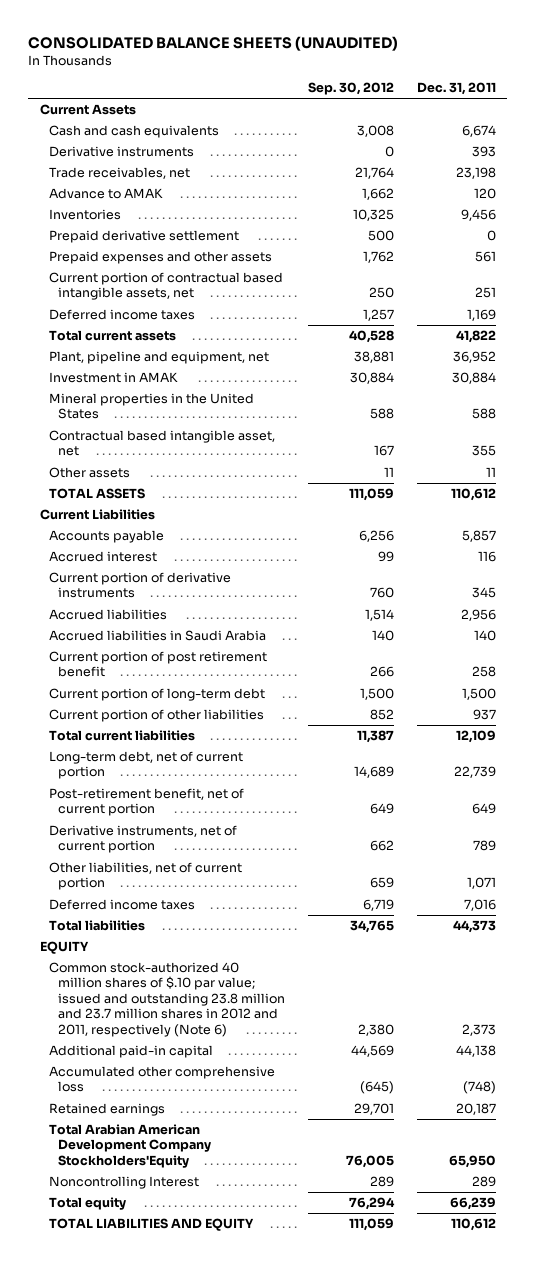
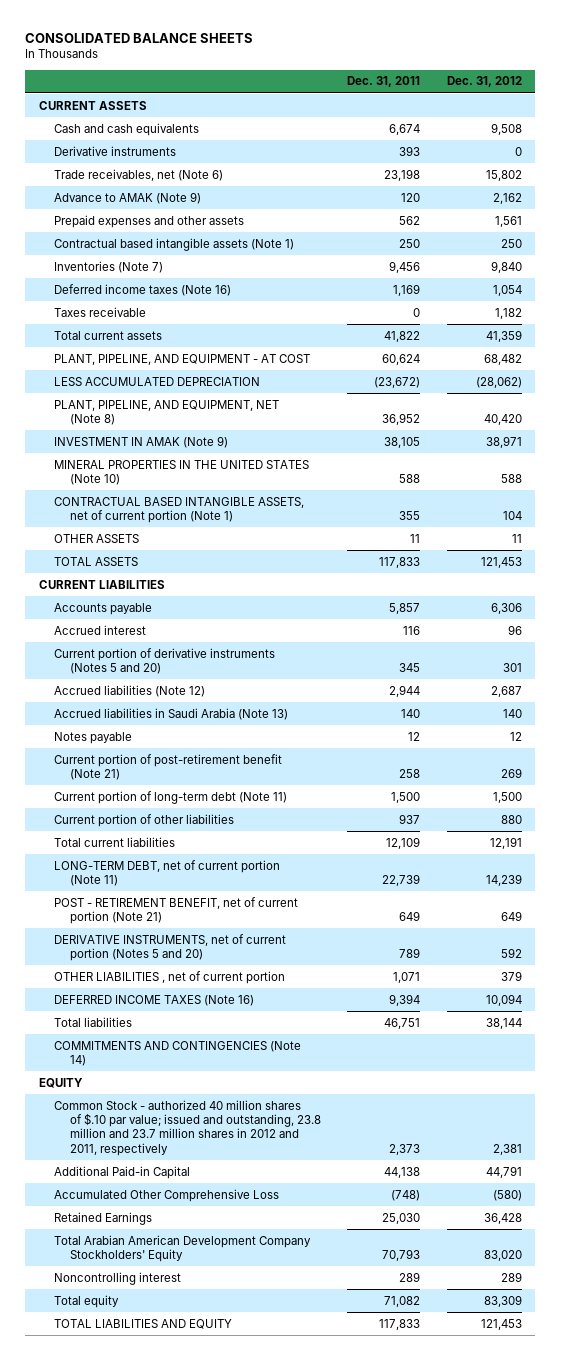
- CONSOLIDATED BALANCE SHEETS (UNAUDITED)
+ CONSOLIDATED BALANCE SHEETS
- | Sep. 30, 2012 | Dec. 31, 2011
+ | Dec. 31, 2011 | Dec. 31, 2012
- Current Assets
+ CURRENT ASSETS
- Trade receivables, net | 21,764 | 23,198
- Advance to AMAK | 1,662 | 120
- Inventories | 10,325 | 9,456
- Prepaid derivative settlement | 500 | 0
- Prepaid expenses and other assets | 1,762 | 561
- Current portion of contractual based intangible assets, net | 250 | 251
- Deferred income taxes | 1,257 | 1,169
+ Trade receivables, net (Note 6) | 23,198 | 15,802
+ Advance to AMAK (Note 9) | 120 | 2,162
+ Prepaid expenses and other assets | 562 | 1,561
+ Contractual based intangible assets (Note 1) | 250 | 250
+ Inventories (Note 7) | 9,456 | 9,840
+ Deferred income taxes (Note 16) | 1,169 | 1,054
+ Taxes receivable | 0 | 1,182
- Plant, pipeline and equipment, net | 38,881 | 36,952
- Investment in AMAK | 30,884 | 30,884
- Mineral properties in the United States | 588 | 588
- Contractual based intangible asset, net | 167 | 355
- Other assets | 11 | 11
- TOTAL ASSETS | 111,059 | 110,612
- Current Liabilities
+ PLANT, PIPELINE, AND EQUIPMENT - AT COST | 60,624 | 68,482
+ LESS ACCUMULATED DEPRECIATION | (23,672) | (28,062)
+ PLANT, PIPELINE, AND EQUIPMENT, NET (Note 8) | 36,952 | 40,420
+ INVESTMENT IN AMAK (Note 9) | 38,105 | 38,971
+ MINERAL PROPERTIES IN THE UNITED STATES (Note 10) | 588 | 588
+ CONTRACTUAL BASED INTANGIBLE ASSETS, net of current portion (Note 1) | 355 | 104
+ OTHER ASSETS | 11 | 11
+ TOTAL ASSETS | 117,833 | 121,453
+ CURRENT LIABILITIES
- Current portion of derivative instruments | 760 | 345
- Accrued liabilities | 1,514 | 2,956
- Accrued liabilities in Saudi Arabia | 140 | 140
- Current portion of post retirement benefit | 266 | 258
- Current portion of long-term debt | 1,500 | 1,500
+ Current portion of derivative instruments (Notes 5 and 20) | 345 | 301
+ Accrued liabilities (Note 12) | 2,944 | 2,687
+ Accrued liabilities in Saudi Arabia (Note 13) | 140 | 140
+ Notes payable | 12 | 12
+ Current portion of post-retirement benefit (Note 21) | 258 | 269
+ Current portion of long-term debt (Note 11) | 1,500 | 1,500
- Long-term debt, net of current portion | 14,689 | 22,739
- Post-retirement benefit, net of current portion | 649 | 649
- Derivative instruments, net of current portion | 662 | 789
- Other liabilities, net of current portion | 659 | 1,071
- Deferred income taxes | 6,719 | 7,016
- Total liabilities | 34,765 | 44,373
+ LONG-TERM DEBT, net of current portion (Note 11) | 22,739 | 14,239
+ POST - RETIREMENT BENEFIT, net of current portion (Note 21) | 649 | 649
+ DERIVATIVE INSTRUMENTS, net of current portion (Notes 5 and 20) | 789 | 592
+ OTHER LIABILITIES , net of current portion | 1,071 | 379
+ DEFERRED INCOME TAXES (Note 16) | 9,394 | 10,094
+ Total liabilities | 46,751 | 38,144
+ COMMITMENTS AND CONTINGENCIES (Note 14)
- Common stock-authorized 40 million shares of $.10 par value; issued and outstanding 23.8 million and 23.7 million shares in 2012 and 2011, respectively (Note 6) | 2,380 | 2,373
- Additional paid-in capital | 44,569 | 44,138
- Accumulated other comprehensive loss | (645) | (748)
- Retained earnings | 29,701 | 20,187
- Total Arabian American Development Company Stockholders'Equity | 76,005 | 65,950
- Noncontrolling Interest | 289 | 289
- Total equity | 76,294 | 66,239
- TOTAL LIABILITIES AND EQUITY | 111,059 | 110,612
+ Common Stock - authorized 40 million shares of $.10 par value; issued and outstanding, 23.8 million and 23.7 million shares in 2012 and 2011, respectively | 2,373 | 2,381
+ Additional Paid-in Capital | 44,138 | 44,791
+ Accumulated Other Comprehensive Loss | (748) | (580)
+ Retained Earnings | 25,030 | 36,428
+ Total Arabian American Development Company Stockholders' Equity | 70,793 | 83,020
+ Noncontrolling interest | 289 | 289
+ Total equity | 71,082 | 83,309
+ TOTAL LIABILITIES AND EQUITY | 117,833 | 121,453

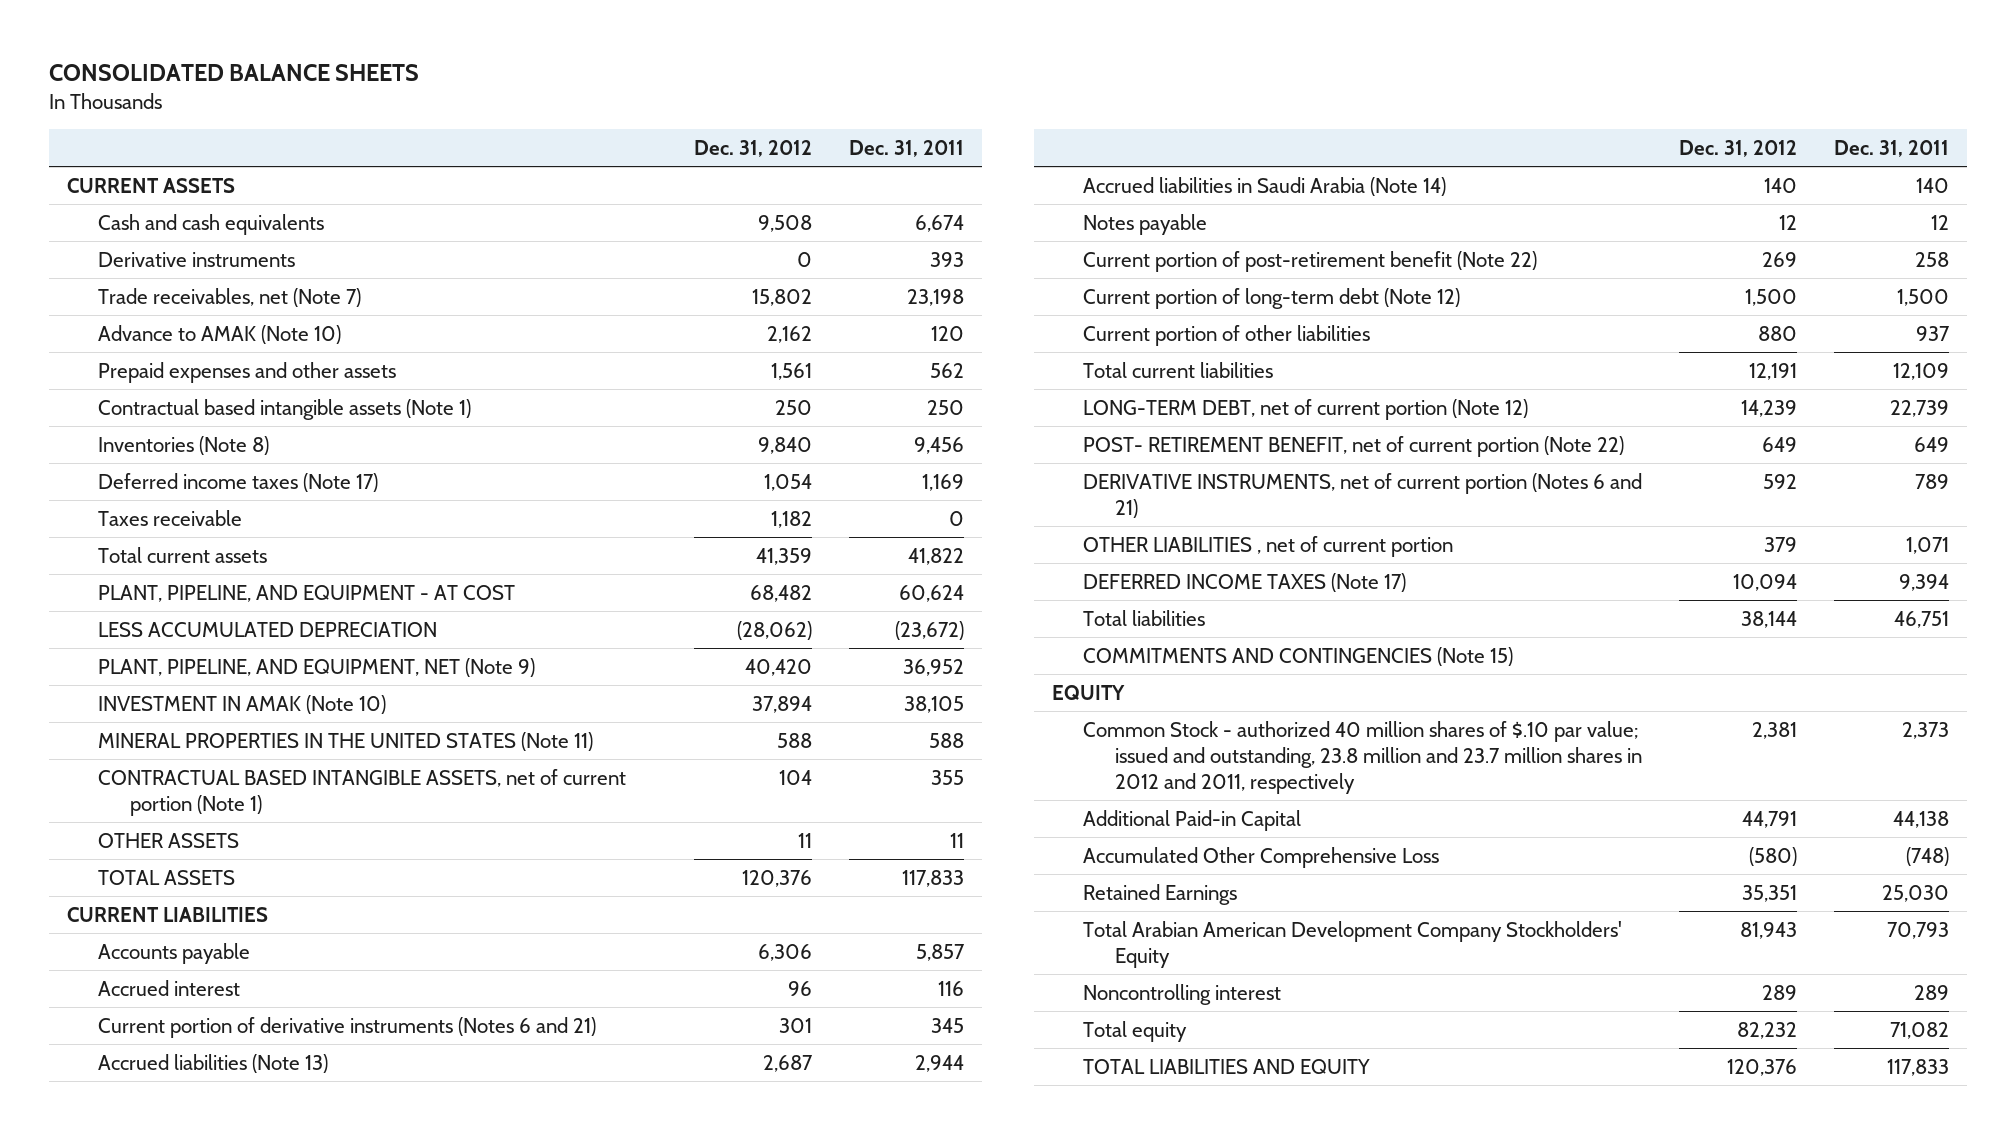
- | Dec. 31, 2011 | Dec. 31, 2012
+ | Dec. 31, 2012 | Dec. 31, 2011
- Trade receivables, net (Note 6) | 23,198 | 15,802
- Advance to AMAK (Note 9) | 120 | 2,162
+ Trade receivables, net (Note 7) | 15,802 | 23,198
+ Advance to AMAK (Note 10) | 2,162 | 120
- Inventories (Note 7) | 9,456 | 9,840
- Deferred income taxes (Note 16) | 1,169 | 1,054
+ Inventories (Note 8) | 9,840 | 9,456
+ Deferred income taxes (Note 17) | 1,054 | 1,169
- PLANT, PIPELINE, AND EQUIPMENT, NET (Note 8) | 36,952 | 40,420
- INVESTMENT IN AMAK (Note 9) | 38,105 | 38,971
- MINERAL PROPERTIES IN THE UNITED STATES (Note 10) | 588 | 588
+ PLANT, PIPELINE, AND EQUIPMENT, NET (Note 9) | 40,420 | 36,952
+ INVESTMENT IN AMAK (Note 10) | 37,894 | 38,105
+ MINERAL PROPERTIES IN THE UNITED STATES (Note 11) | 588 | 588
- TOTAL ASSETS | 117,833 | 121,453
+ TOTAL ASSETS | 120,376 | 117,833
- Current portion of derivative instruments (Notes 5 and 20) | 345 | 301
- Accrued liabilities (Note 12) | 2,944 | 2,687
- Accrued liabilities in Saudi Arabia (Note 13) | 140 | 140
+ Current portion of derivative instruments (Notes 6 and 21) | 301 | 345
+ Accrued liabilities (Note 13) | 2,687 | 2,944
+ Accrued liabilities in Saudi Arabia (Note 14) | 140 | 140
- Current portion of post-retirement benefit (Note 21) | 258 | 269
- Current portion of long-term debt (Note 11) | 1,500 | 1,500
+ Current portion of post-retirement benefit (Note 22) | 269 | 258
+ Current portion of long-term debt (Note 12) | 1,500 | 1,500
- LONG-TERM DEBT, net of current portion (Note 11) | 22,739 | 14,239
- POST - RETIREMENT BENEFIT, net of current portion (Note 21) | 649 | 649
- DERIVATIVE INSTRUMENTS, net of current portion (Notes 5 and 20) | 789 | 592
+ LONG-TERM DEBT, net of current portion (Note 12) | 14,239 | 22,739
+ POST- RETIREMENT BENEFIT, net of current portion (Note 22) | 649 | 649
+ DERIVATIVE INSTRUMENTS, net of current portion (Notes 6 and 21) | 592 | 789
- DEFERRED INCOME TAXES (Note 16) | 9,394 | 10,094
+ DEFERRED INCOME TAXES (Note 17) | 10,094 | 9,394
- COMMITMENTS AND CONTINGENCIES (Note 14)
+ COMMITMENTS AND CONTINGENCIES (Note 15)
- Retained Earnings | 25,030 | 36,428
- Total Arabian American Development Company Stockholders' Equity | 70,793 | 83,020
+ Retained Earnings | 35,351 | 25,030
+ Total Arabian American Development Company Stockholders' Equity | 81,943 | 70,793
- Total equity | 71,082 | 83,309
- TOTAL LIABILITIES AND EQUITY | 117,833 | 121,453
+ Total equity | 82,232 | 71,082
+ TOTAL LIABILITIES AND EQUITY | 120,376 | 117,833

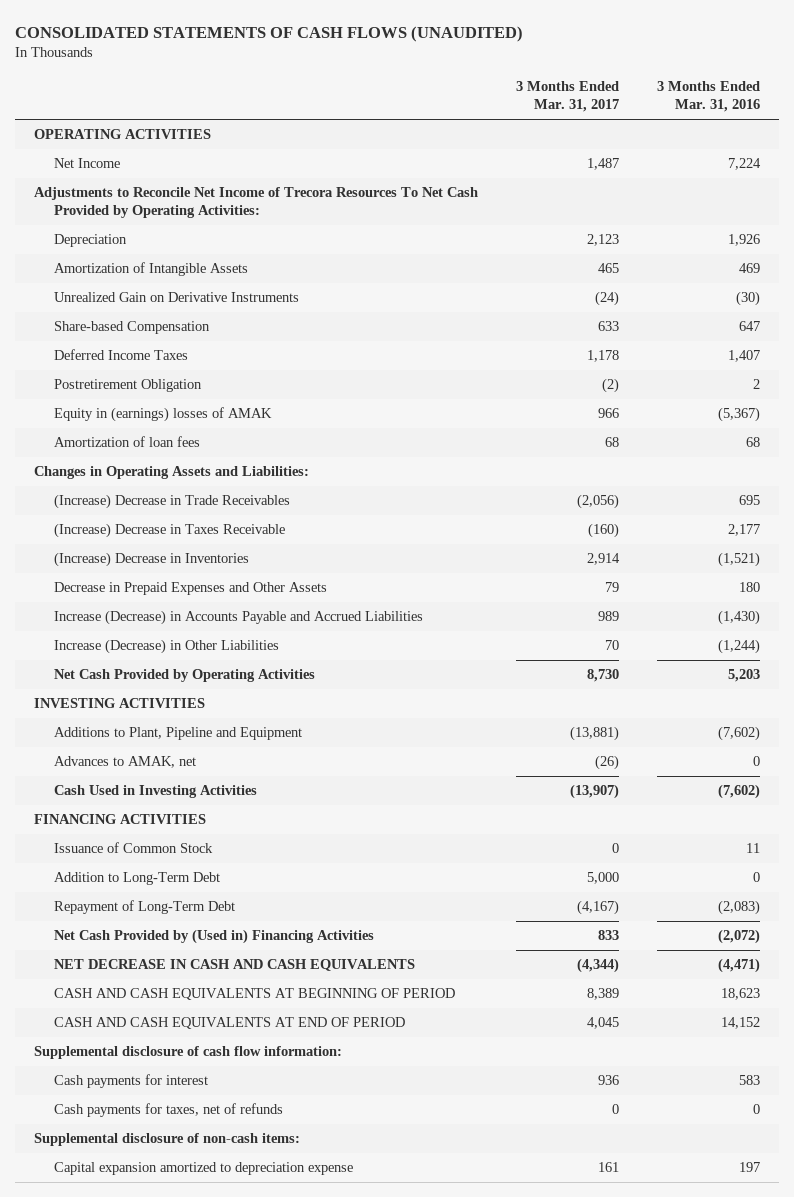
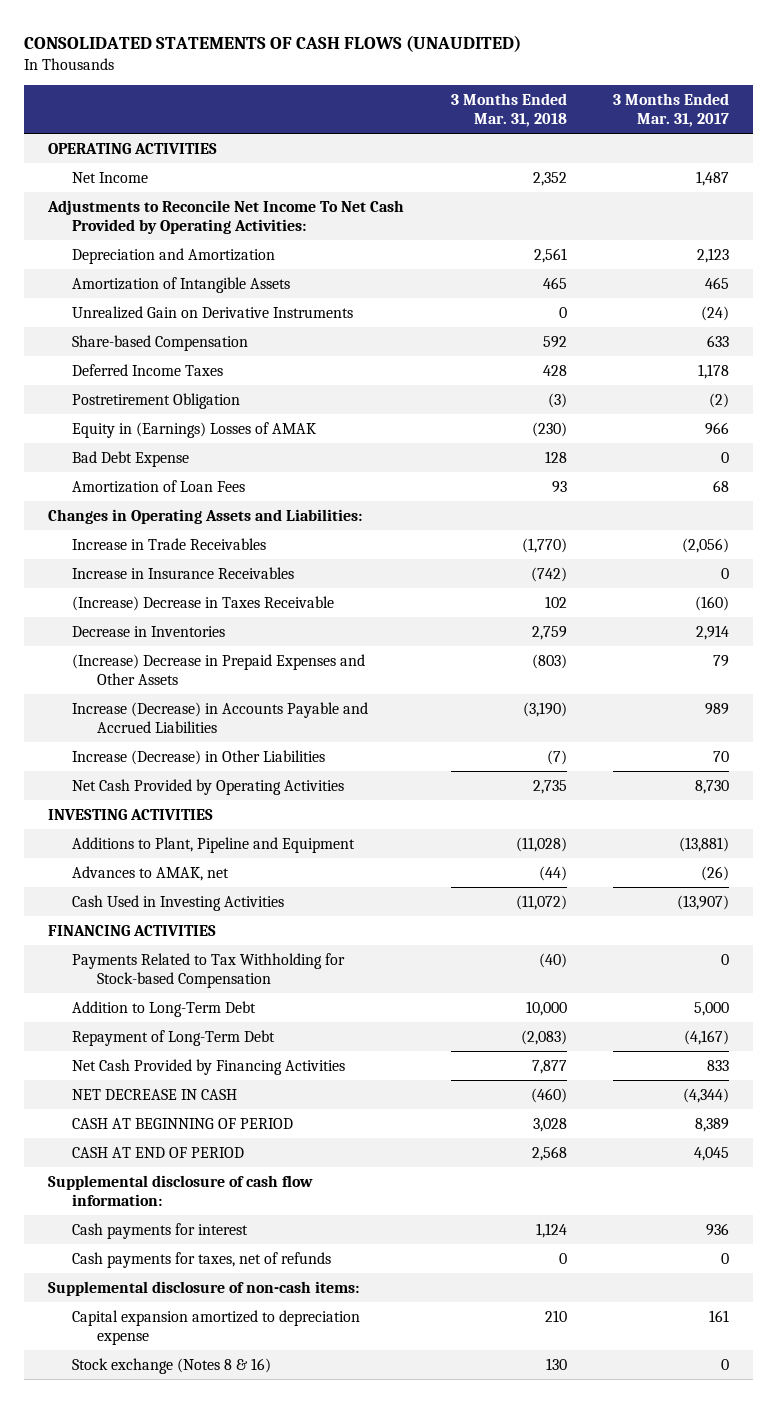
- | 3 Months Ended Mar. 31, 2017 | 3 Months Ended Mar. 31, 2016
+ | 3 Months Ended Mar. 31, 2018 | 3 Months Ended Mar. 31, 2017
- Adjustments to Reconcile Net Income of Trecora Resources To Net Cash Provided by Operating Activities:
- Depreciation | 2,123 | 1,926
+ Adjustments to Reconcile Net Income To Net Cash Provided by Operating Activities:
+ Depreciation and Amortization | 2,561 | 2,123
- Equity in (earnings) losses of AMAK | 966 | (5,367)
- Amortization of loan fees | 68 | 68
+ Equity in (Earnings) Losses of AMAK | (230) | 966
+ Bad Debt Expense | 128 | 0
+ Amortization of Loan Fees | 93 | 68
- (Increase) Decrease in Trade Receivables | (2,056) | 695
+ Increase in Trade Receivables | (1,770) | (2,056)
+ Increase in Insurance Receivables | (742) | 0
- (Increase) Decrease in Inventories | 2,914 | (1,521)
- Decrease in Prepaid Expenses and Other Assets | 79 | 180
+ Decrease in Inventories | 2,759 | 2,914
+ (Increase) Decrease in Prepaid Expenses and Other Assets | (803) | 79
- Issuance of Common Stock | 0 | 11
+ Payments Related to Tax Withholding for Stock-based Compensation | (40) | 0
- Net Cash Provided by (Used in) Financing Activities | 833 | (2,072)
- NET DECREASE IN CASH AND CASH EQUIVALENTS | (4,344) | (4,471)
- CASH AND CASH EQUIVALENTS AT BEGINNING OF PERIOD | 8,389 | 18,623
- CASH AND CASH EQUIVALENTS AT END OF PERIOD | 4,045 | 14,152
+ Net Cash Provided by Financing Activities | 7,877 | 833
+ NET DECREASE IN CASH | (460) | (4,344)
+ CASH AT BEGINNING OF PERIOD | 3,028 | 8,389
+ CASH AT END OF PERIOD | 2,568 | 4,045
+ Stock exchange (Notes 8 & 16) | 130 | 0

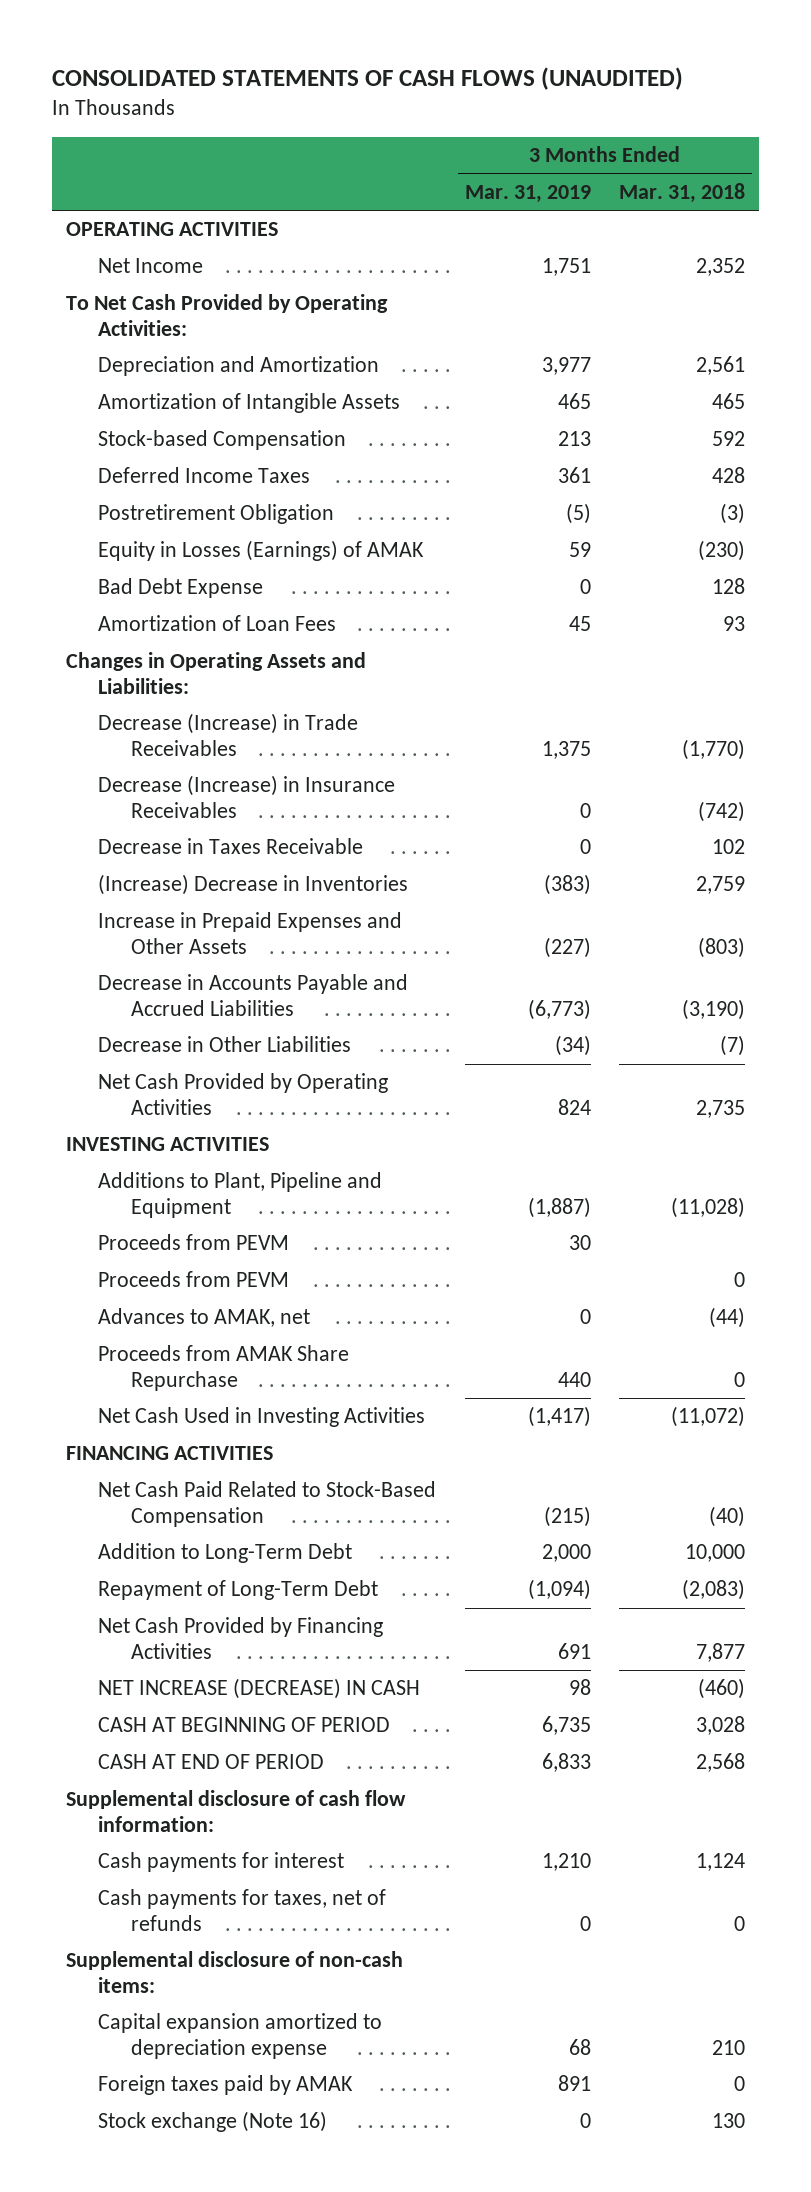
- | 3 Months Ended Mar. 31, 2018 | 3 Months Ended Mar. 31, 2017
+ | 3 Months Ended Mar. 31, 2019 | 3 Months Ended Mar. 31, 2018
- Adjustments to Reconcile Net Income To Net Cash Provided by Operating Activities:
+ To Net Cash Provided by Operating Activities:
- Unrealized Gain on Derivative Instruments | 0 | (24)
- Share-based Compensation | 592 | 633
+ Stock-based Compensation | 213 | 592
- Equity in (Earnings) Losses of AMAK | (230) | 966
+ Equity in Losses (Earnings) of AMAK | 59 | (230)
- Increase in Trade Receivables | (1,770) | (2,056)
- Increase in Insurance Receivables | (742) | 0
- (Increase) Decrease in Taxes Receivable | 102 | (160)
- Decrease in Inventories | 2,759 | 2,914
- (Increase) Decrease in Prepaid Expenses and Other Assets | (803) | 79
- Increase (Decrease) in Accounts Payable and Accrued Liabilities | (3,190) | 989
- Increase (Decrease) in Other Liabilities | (7) | 70
+ Decrease (Increase) in Trade Receivables | 1,375 | (1,770)
+ Decrease (Increase) in Insurance Receivables | 0 | (742)
+ Decrease in Taxes Receivable | 0 | 102
+ (Increase) Decrease in Inventories | (383) | 2,759
+ Increase in Prepaid Expenses and Other Assets | (227) | (803)
+ Decrease in Accounts Payable and Accrued Liabilities | (6,773) | (3,190)
+ Decrease in Other Liabilities | (34) | (7)
+ Proceeds from PEVM | 30 |
+ Proceeds from PEVM | | 0
- Cash Used in Investing Activities | (11,072) | (13,907)
+ Proceeds from AMAK Share Repurchase | 440 | 0
+ Net Cash Used in Investing Activities | (1,417) | (11,072)
- Payments Related to Tax Withholding for Stock-based Compensation | (40) | 0
+ Net Cash Paid Related to Stock-Based Compensation | (215) | (40)
- NET DECREASE IN CASH | (460) | (4,344)
+ NET INCREASE (DECREASE) IN CASH | 98 | (460)
- Stock exchange (Notes 8 & 16) | 130 | 0
+ Foreign taxes paid by AMAK | 891 | 0
+ Stock exchange (Note 16) | 0 | 130

